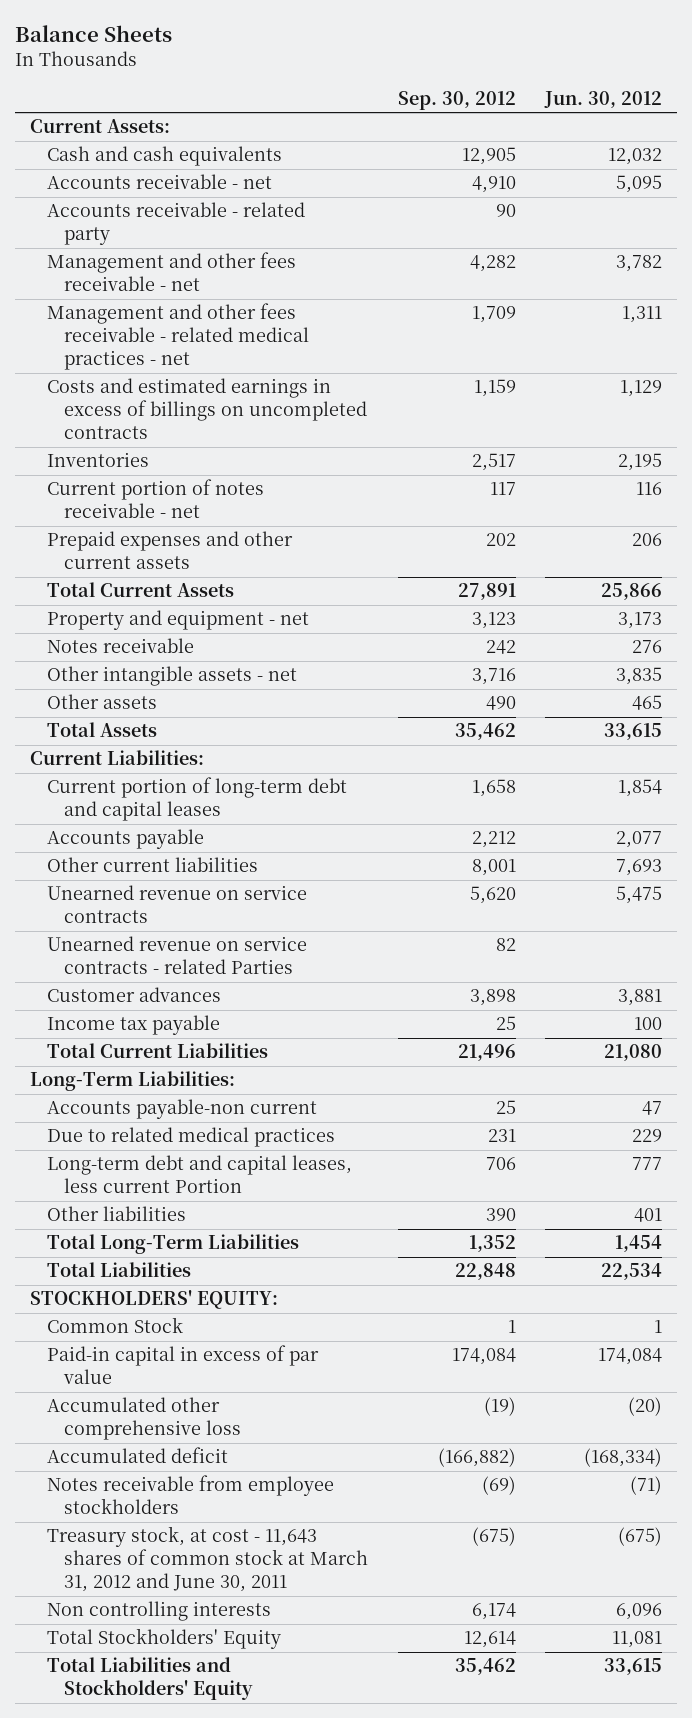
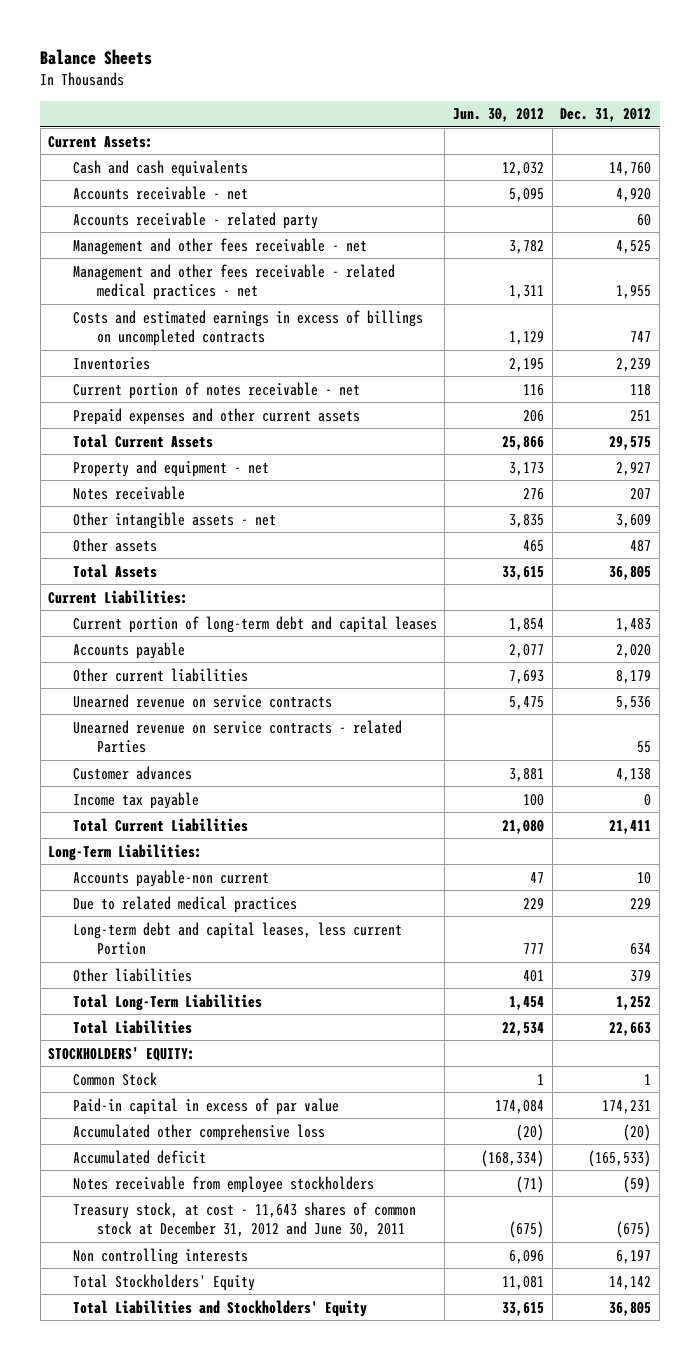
- | Sep. 30, 2012 | Jun. 30, 2012
+ | Jun. 30, 2012 | Dec. 31, 2012
- Treasury stock, at cost - 11,643 shares of common stock at March 31, 2012 and June 30, 2011 | (675) | (675)
+ Treasury stock, at cost - 11,643 shares of common stock at December 31, 2012 and June 30, 2011 | (675) | (675)

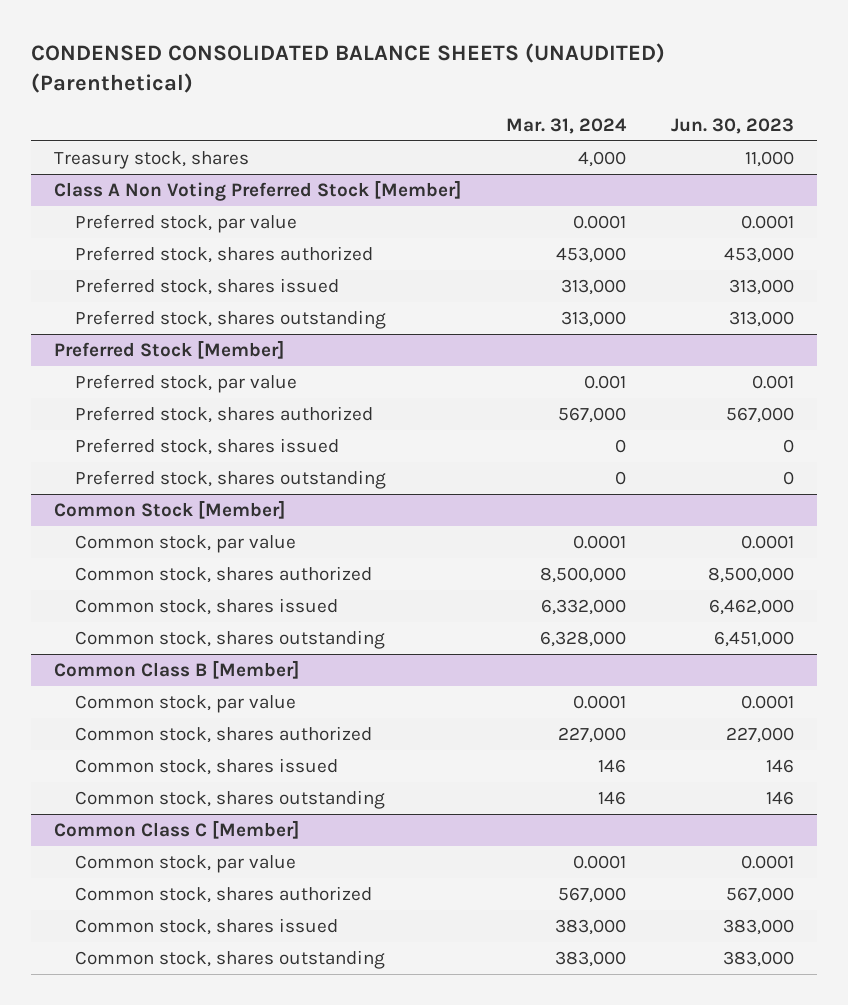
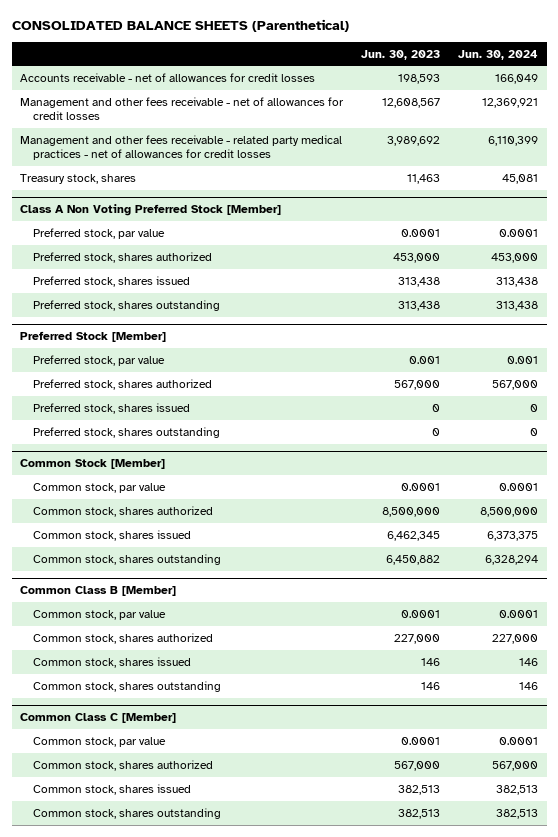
- CONDENSED CONSOLIDATED BALANCE SHEETS (UNAUDITED) (Parenthetical)
+ CONSOLIDATED BALANCE SHEETS (Parenthetical)
- | Mar. 31, 2024 | Jun. 30, 2023
+ | Jun. 30, 2023 | Jun. 30, 2024
- Treasury stock, shares | 4,000 | 11,000
+ Accounts receivable - net of allowances for credit losses | 198,593 | 166,049
+ Management and other fees receivable - net of allowances for credit losses | 12,608,567 | 12,369,921
+ Management and other fees receivable - related party medical practices - net of allowances for credit losses | 3,989,692 | 6,110,399
+ Treasury stock, shares | 11,463 | 45,081
@ Class A Non Voting Preferred Stock [Member]
- Preferred stock, shares issued | 313,000 | 313,000
- Preferred stock, shares outstanding | 313,000 | 313,000
+ Preferred stock, shares issued | 313,438 | 313,438
+ Preferred stock, shares outstanding | 313,438 | 313,438
@ Common Stock [Member]
- Common stock, shares issued | 6,332,000 | 6,462,000
- Common stock, shares outstanding | 6,328,000 | 6,451,000
+ Common stock, shares issued | 6,462,345 | 6,373,375
+ Common stock, shares outstanding | 6,450,882 | 6,328,294
@ Common Class C [Member]
- Common stock, shares issued | 383,000 | 383,000
- Common stock, shares outstanding | 383,000 | 383,000
+ Common stock, shares issued | 382,513 | 382,513
+ Common stock, shares outstanding | 382,513 | 382,513

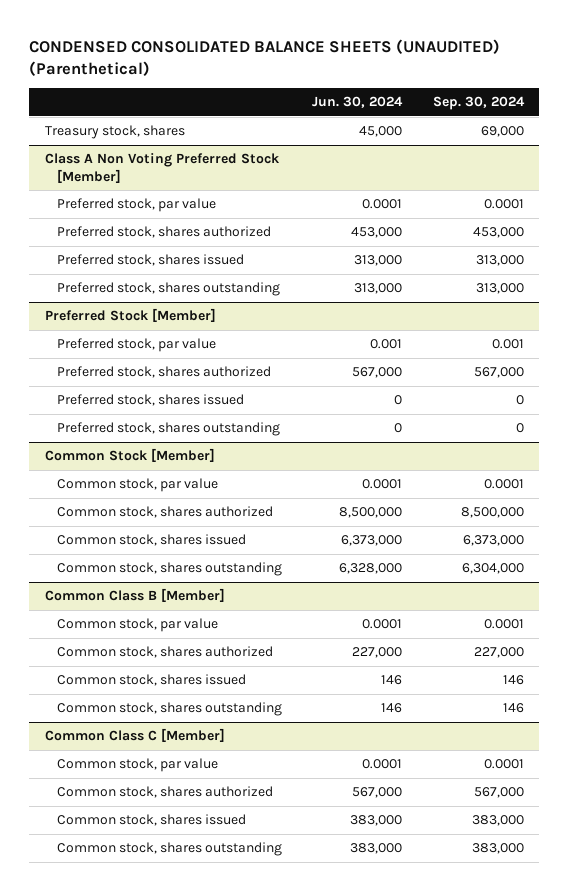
- CONSOLIDATED BALANCE SHEETS (Parenthetical)
+ CONDENSED CONSOLIDATED BALANCE SHEETS (UNAUDITED) (Parenthetical)
- | Jun. 30, 2023 | Jun. 30, 2024
+ | Jun. 30, 2024 | Sep. 30, 2024
- Accounts receivable - net of allowances for credit losses | 198,593 | 166,049
- Management and other fees receivable - net of allowances for credit losses | 12,608,567 | 12,369,921
- Management and other fees receivable - related party medical practices - net of allowances for credit losses | 3,989,692 | 6,110,399
- Treasury stock, shares | 11,463 | 45,081
+ Treasury stock, shares | 45,000 | 69,000
@ Class A Non Voting Preferred Stock [Member]
- Preferred stock, shares issued | 313,438 | 313,438
- Preferred stock, shares outstanding | 313,438 | 313,438
+ Preferred stock, shares issued | 313,000 | 313,000
+ Preferred stock, shares outstanding | 313,000 | 313,000
@ Common Stock [Member]
- Common stock, shares issued | 6,462,345 | 6,373,375
- Common stock, shares outstanding | 6,450,882 | 6,328,294
+ Common stock, shares issued | 6,373,000 | 6,373,000
+ Common stock, shares outstanding | 6,328,000 | 6,304,000
@ Common Class C [Member]
- Common stock, shares issued | 382,513 | 382,513
- Common stock, shares outstanding | 382,513 | 382,513
+ Common stock, shares issued | 383,000 | 383,000
+ Common stock, shares outstanding | 383,000 | 383,000

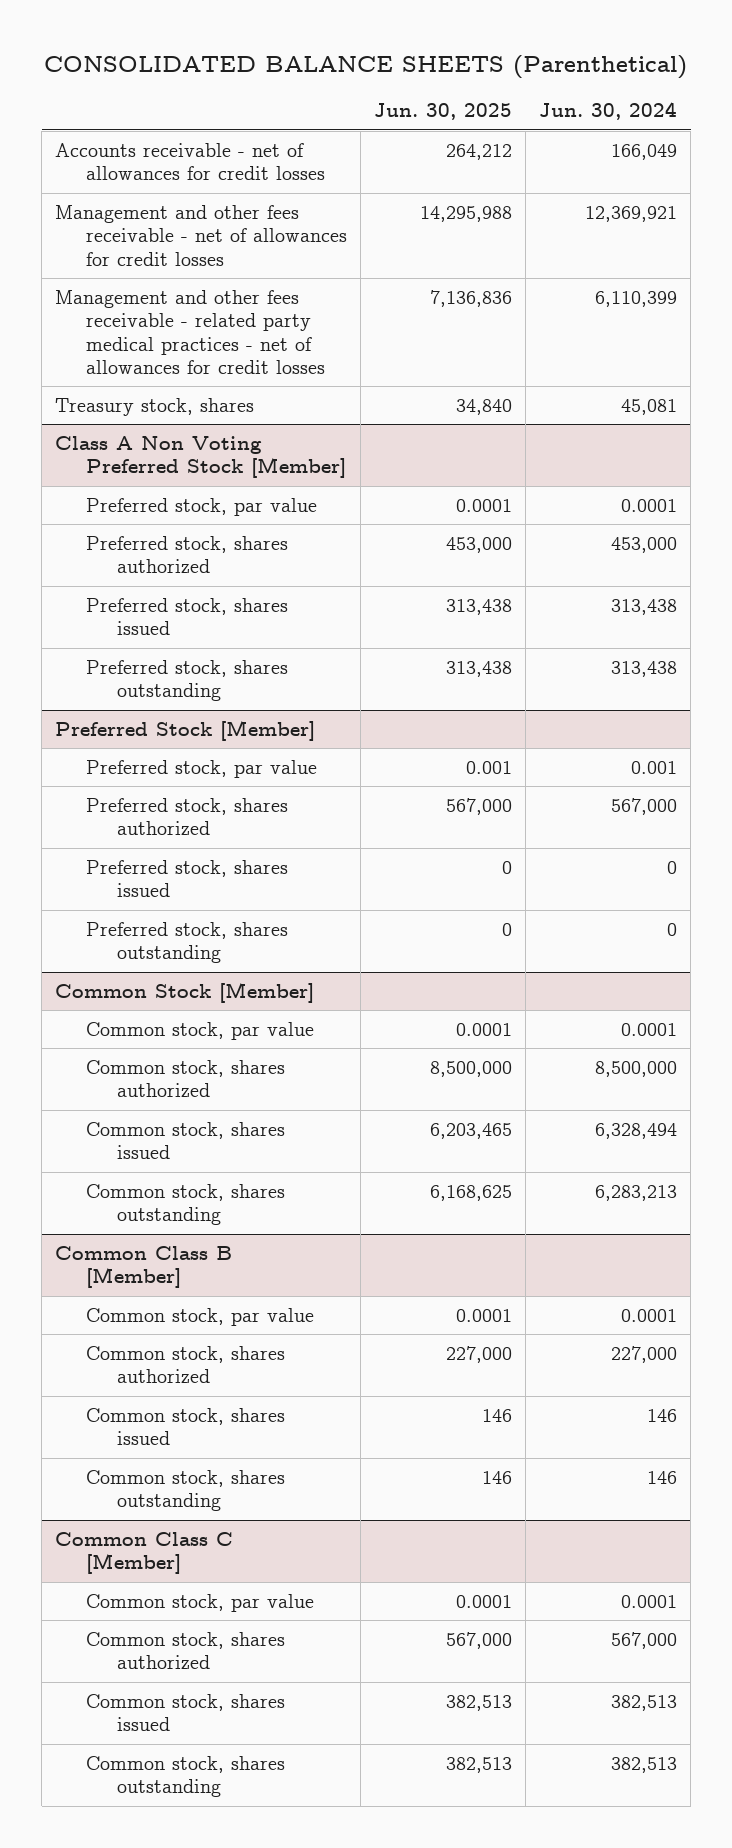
- CONDENSED CONSOLIDATED BALANCE SHEETS (UNAUDITED) (Parenthetical)
+ CONSOLIDATED BALANCE SHEETS (Parenthetical)
- | Jun. 30, 2024 | Sep. 30, 2024
+ | Jun. 30, 2025 | Jun. 30, 2024
- Treasury stock, shares | 45,000 | 69,000
+ Accounts receivable - net of allowances for credit losses | 264,212 | 166,049
+ Management and other fees receivable - net of allowances for credit losses | 14,295,988 | 12,369,921
+ Management and other fees receivable - related party medical practices - net of allowances for credit losses | 7,136,836 | 6,110,399
+ Treasury stock, shares | 34,840 | 45,081
@ Class A Non Voting Preferred Stock [Member]
- Preferred stock, shares issued | 313,000 | 313,000
- Preferred stock, shares outstanding | 313,000 | 313,000
+ Preferred stock, shares issued | 313,438 | 313,438
+ Preferred stock, shares outstanding | 313,438 | 313,438
@ Common Stock [Member]
- Common stock, shares issued | 6,373,000 | 6,373,000
- Common stock, shares outstanding | 6,328,000 | 6,304,000
+ Common stock, shares issued | 6,203,465 | 6,328,494
+ Common stock, shares outstanding | 6,168,625 | 6,283,213
@ Common Class C [Member]
- Common stock, shares issued | 383,000 | 383,000
- Common stock, shares outstanding | 383,000 | 383,000
+ Common stock, shares issued | 382,513 | 382,513
+ Common stock, shares outstanding | 382,513 | 382,513

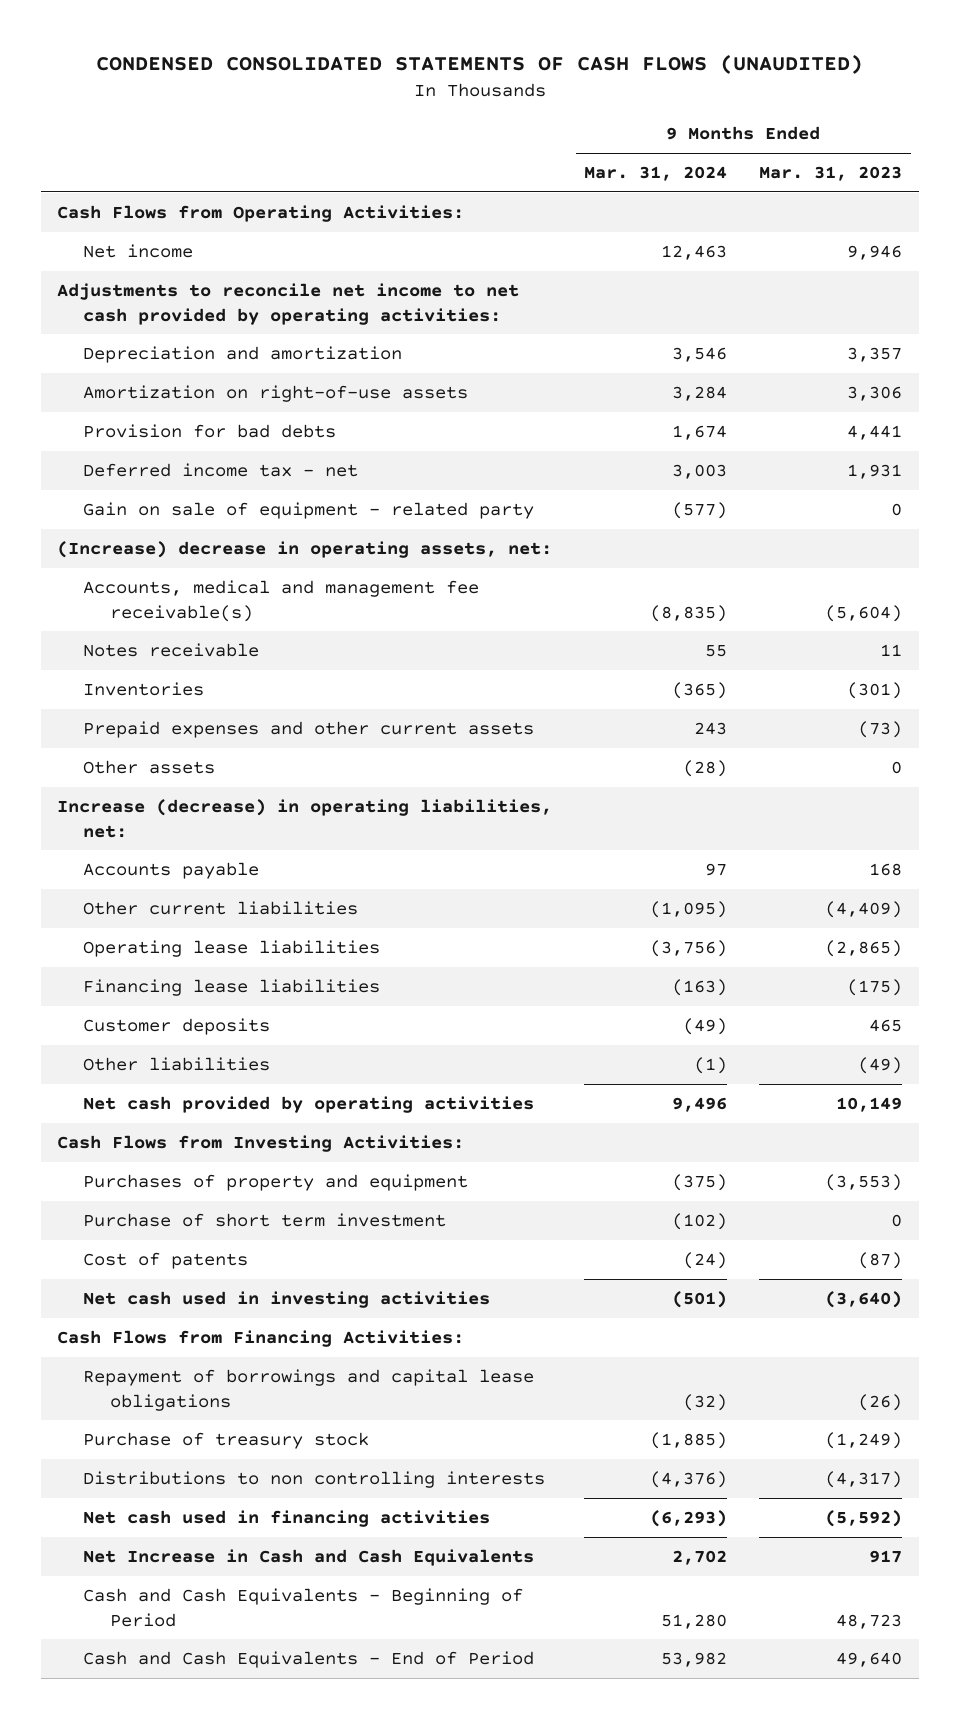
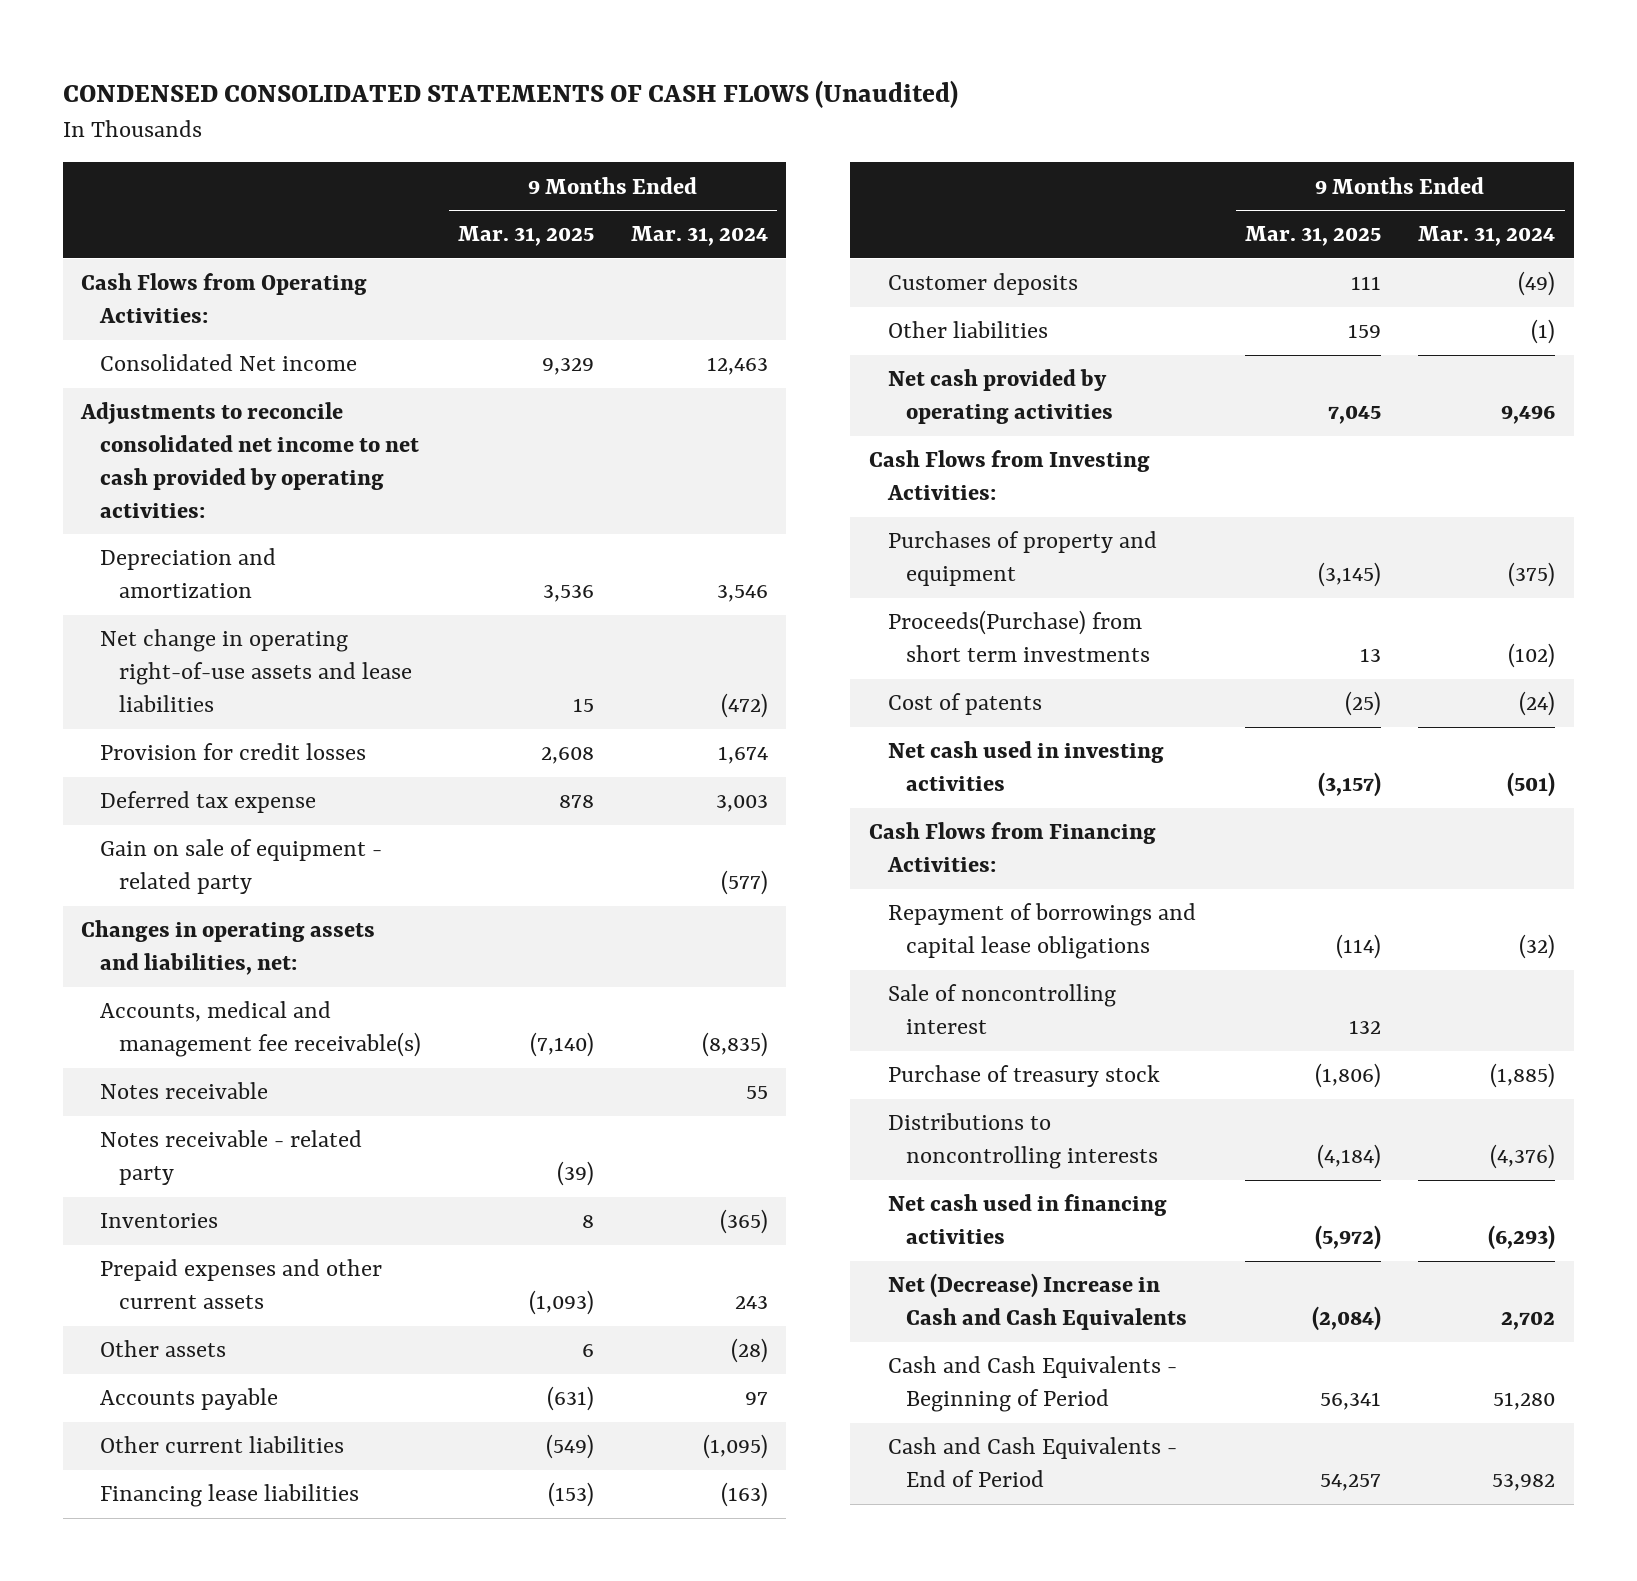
- CONDENSED CONSOLIDATED STATEMENTS OF CASH FLOWS (UNAUDITED)
+ CONDENSED CONSOLIDATED STATEMENTS OF CASH FLOWS (Unaudited)
- | 9 Months Ended Mar. 31, 2024 | 9 Months Ended Mar. 31, 2023
+ | 9 Months Ended Mar. 31, 2025 | 9 Months Ended Mar. 31, 2024
- Net income | 12,463 | 9,946
- Adjustments to reconcile net income to net cash provided by operating activities:
+ Consolidated Net income | 9,329 | 12,463
+ Adjustments to reconcile consolidated net income to net cash provided by operating activities:
- Amortization on right-of-use assets | 3,284 | 3,306
- Provision for bad debts | 1,674 | 4,441
- Deferred income tax - net | 3,003 | 1,931
+ Net change in operating right-of-use assets and lease liabilities | 15 | (472)
+ Provision for credit losses | 2,608 | 1,674
+ Deferred tax expense | 878 | 3,003
- (Increase) decrease in operating assets, net:
+ Changes in operating assets and liabilities, net:
+ Notes receivable - related party | (39) |
- Increase (decrease) in operating liabilities, net:
- Operating lease liabilities | (3,756) | (2,865)
- Purchase of short term investment | (102) | 0
+ Proceeds(Purchase) from short term investments | 13 | (102)
+ Sale of noncontrolling interest | 132 |
- Distributions to non controlling interests | (4,376) | (4,317)
+ Distributions to noncontrolling interests | (4,184) | (4,376)
- Net Increase in Cash and Cash Equivalents | 2,702 | 917
+ Net (Decrease) Increase in Cash and Cash Equivalents | (2,084) | 2,702

